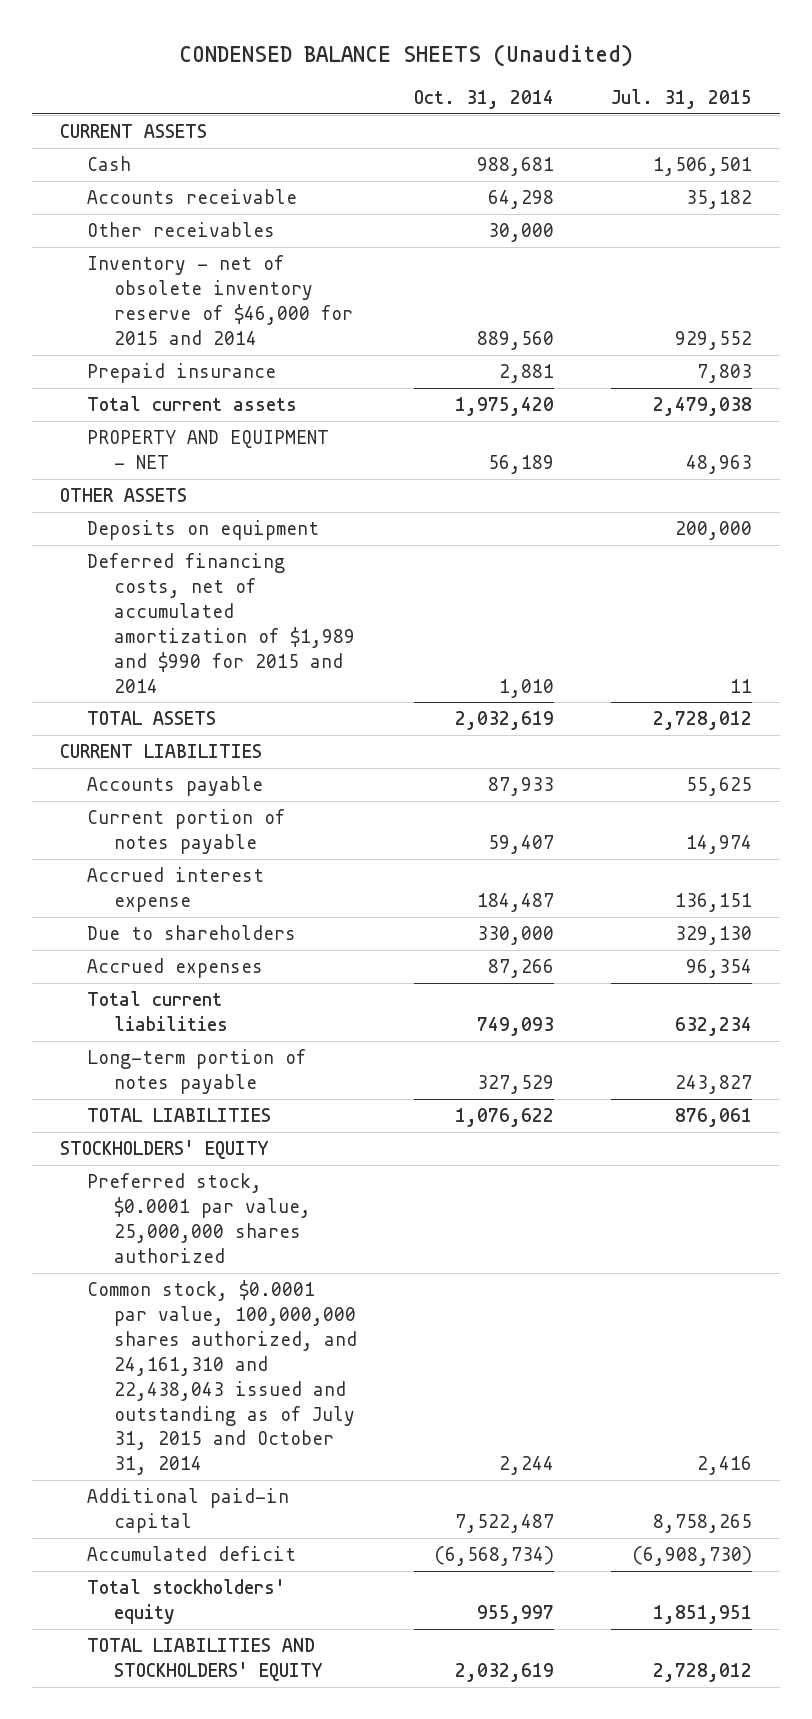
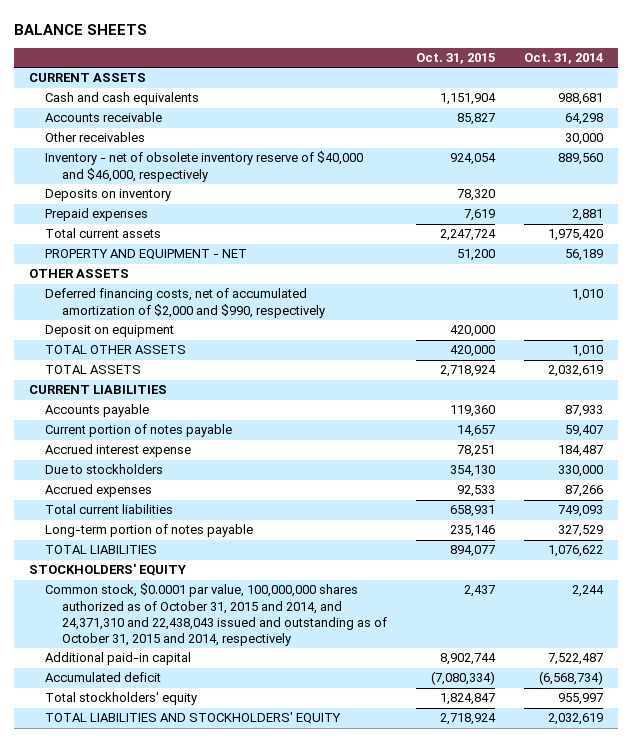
- CONDENSED BALANCE SHEETS (Unaudited)
+ BALANCE SHEETS
- | Oct. 31, 2014 | Jul. 31, 2015
+ | Oct. 31, 2015 | Oct. 31, 2014
- Cash | 988,681 | 1,506,501
+ Cash and cash equivalents | 1,151,904 | 988,681
- Inventory - net of obsolete inventory reserve of $46,000 for 2015 and 2014 | 889,560 | 929,552
- Prepaid insurance | 2,881 | 7,803
+ Inventory - net of obsolete inventory reserve of $40,000 and $46,000, respectively | 924,054 | 889,560
+ Deposits on inventory | 78,320 |
+ Prepaid expenses | 7,619 | 2,881
- Deposits on equipment | | 200,000
- Deferred financing costs, net of accumulated amortization of $1,989 and $990 for 2015 and 2014 | 1,010 | 11
+ Deferred financing costs, net of accumulated amortization of $2,000 and $990, respectively | | 1,010
+ Deposit on equipment | 420,000 |
+ TOTAL OTHER ASSETS | 420,000 | 1,010
- Due to shareholders | 330,000 | 329,130
+ Due to stockholders | 354,130 | 330,000
- Preferred stock, $0.0001 par value, 25,000,000 shares authorized
- Common stock, $0.0001 par value, 100,000,000 shares authorized, and 24,161,310 and 22,438,043 issued and outstanding as of July 31, 2015 and October 31, 2014 | 2,244 | 2,416
+ Common stock, $0.0001 par value, 100,000,000 shares authorized as of October 31, 2015 and 2014, and 24,371,310 and 22,438,043 issued and outstanding as of October 31, 2015 and 2014, respectively | 2,437 | 2,244

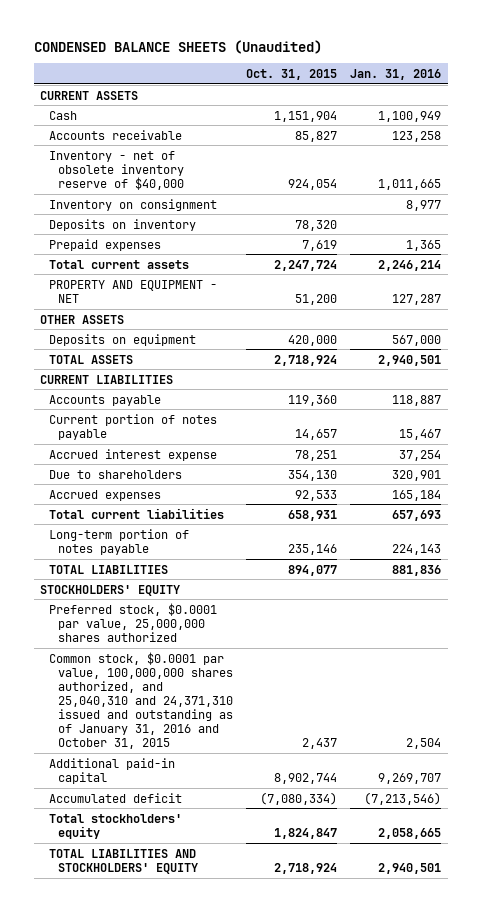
- BALANCE SHEETS
+ CONDENSED BALANCE SHEETS (Unaudited)
- | Oct. 31, 2015 | Oct. 31, 2014
+ | Oct. 31, 2015 | Jan. 31, 2016
- Cash and cash equivalents | 1,151,904 | 988,681
+ Cash | 1,151,904 | 1,100,949
- Other receivables | | 30,000
- Inventory - net of obsolete inventory reserve of $40,000 and $46,000, respectively | 924,054 | 889,560
+ Inventory - net of obsolete inventory reserve of $40,000 | 924,054 | 1,011,665
+ Inventory on consignment | | 8,977
- Deferred financing costs, net of accumulated amortization of $2,000 and $990, respectively | | 1,010
- Deposit on equipment | 420,000 |
- TOTAL OTHER ASSETS | 420,000 | 1,010
+ Deposits on equipment | 420,000 | 567,000
- Due to stockholders | 354,130 | 330,000
+ Due to shareholders | 354,130 | 320,901
- Common stock, $0.0001 par value, 100,000,000 shares authorized as of October 31, 2015 and 2014, and 24,371,310 and 22,438,043 issued and outstanding as of October 31, 2015 and 2014, respectively | 2,437 | 2,244
+ Preferred stock, $0.0001 par value, 25,000,000 shares authorized
+ Common stock, $0.0001 par value, 100,000,000 shares authorized, and 25,040,310 and 24,371,310 issued and outstanding as of January 31, 2016 and October 31, 2015 | 2,437 | 2,504

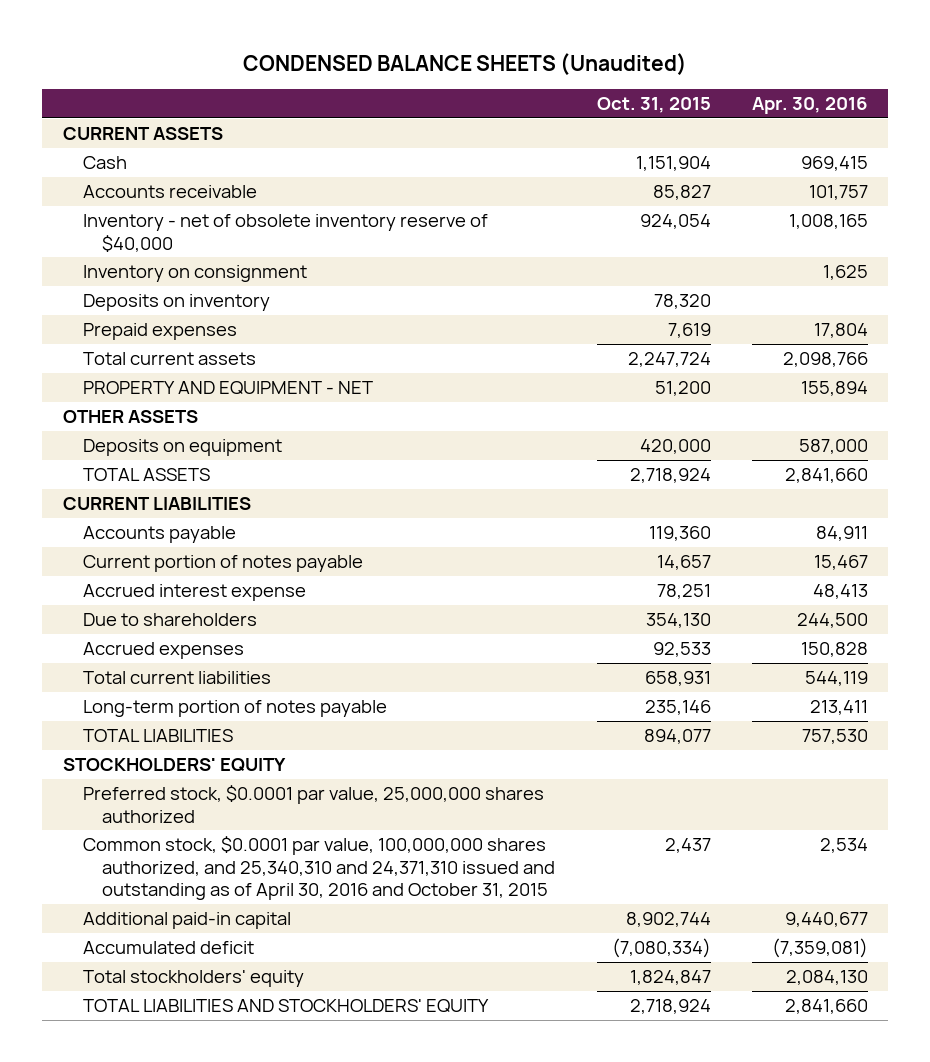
- | Oct. 31, 2015 | Jan. 31, 2016
+ | Oct. 31, 2015 | Apr. 30, 2016
- Common stock, $0.0001 par value, 100,000,000 shares authorized, and 25,040,310 and 24,371,310 issued and outstanding as of January 31, 2016 and October 31, 2015 | 2,437 | 2,504
+ Common stock, $0.0001 par value, 100,000,000 shares authorized, and 25,340,310 and 24,371,310 issued and outstanding as of April 30, 2016 and October 31, 2015 | 2,437 | 2,534

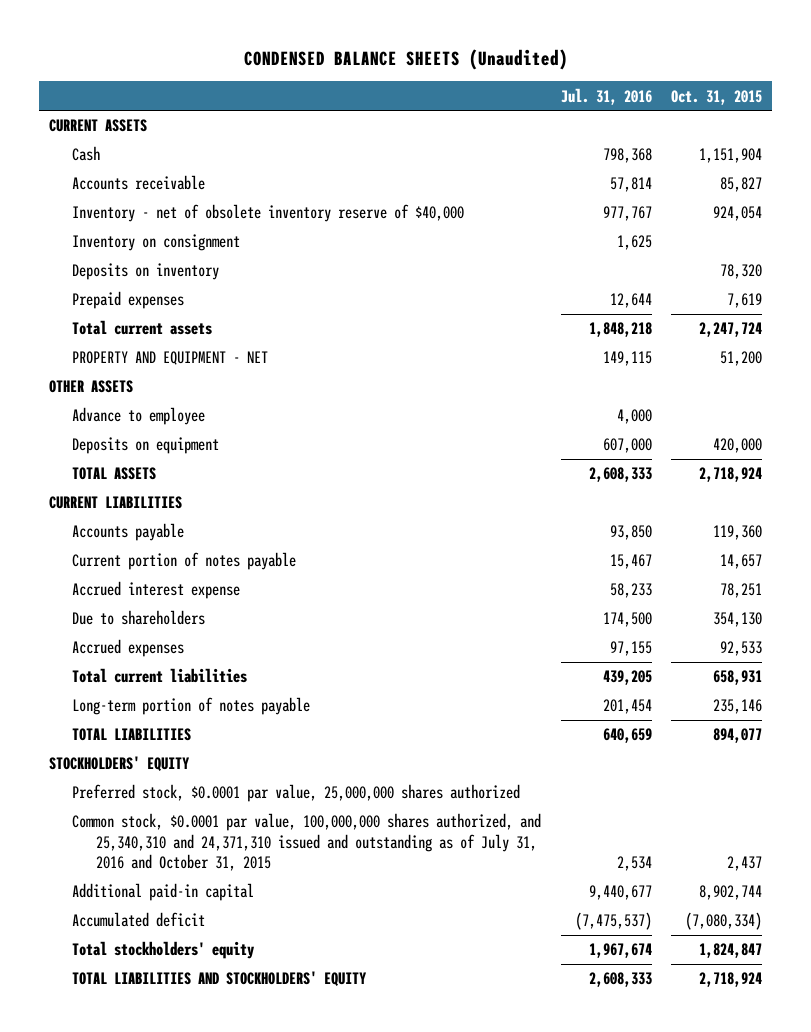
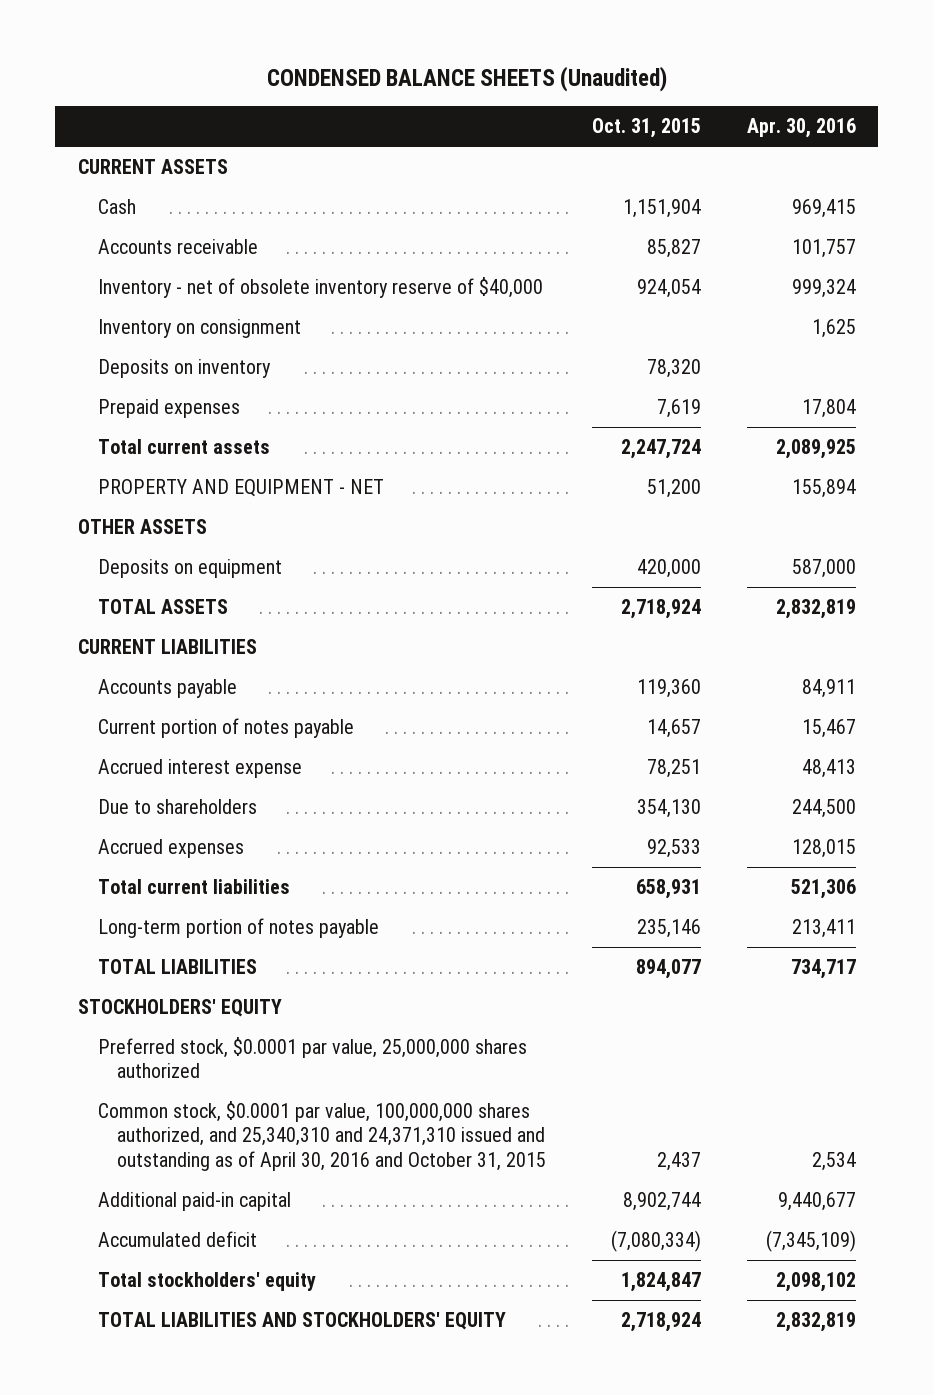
- | Jul. 31, 2016 | Oct. 31, 2015
+ | Oct. 31, 2015 | Apr. 30, 2016
- Advance to employee | 4,000 |
- Common stock, $0.0001 par value, 100,000,000 shares authorized, and 25,340,310 and 24,371,310 issued and outstanding as of July 31, 2016 and October 31, 2015 | 2,534 | 2,437
+ Common stock, $0.0001 par value, 100,000,000 shares authorized, and 25,340,310 and 24,371,310 issued and outstanding as of April 30, 2016 and October 31, 2015 | 2,437 | 2,534

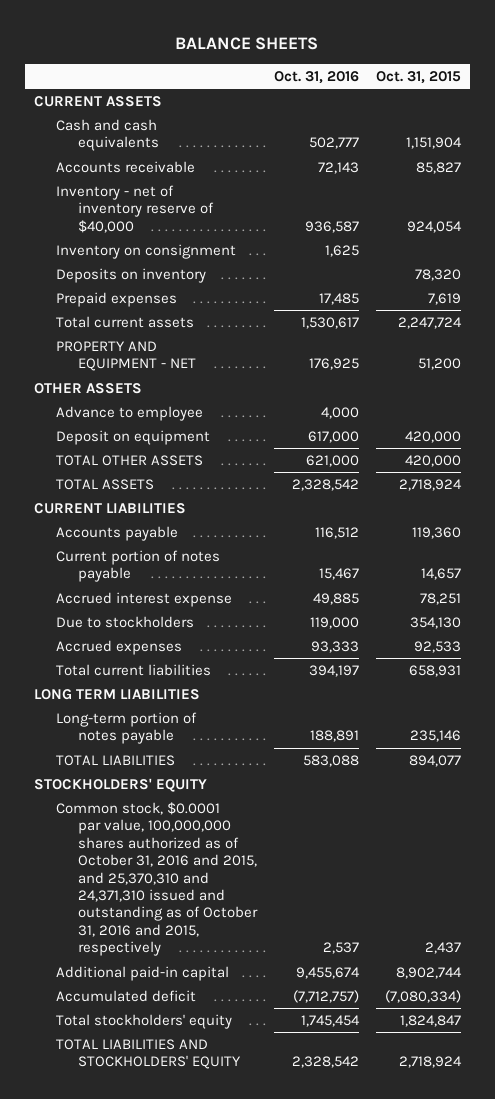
- CONDENSED BALANCE SHEETS (Unaudited)
+ BALANCE SHEETS
- | Oct. 31, 2015 | Apr. 30, 2016
+ | Oct. 31, 2016 | Oct. 31, 2015
- Cash | 1,151,904 | 969,415
+ Cash and cash equivalents | 502,777 | 1,151,904
- Inventory - net of obsolete inventory reserve of $40,000 | 924,054 | 999,324
+ Inventory - net of inventory reserve of $40,000 | 936,587 | 924,054
- Deposits on equipment | 420,000 | 587,000
+ Advance to employee | 4,000 |
+ Deposit on equipment | 617,000 | 420,000
+ TOTAL OTHER ASSETS | 621,000 | 420,000
- Due to shareholders | 354,130 | 244,500
+ Due to stockholders | 119,000 | 354,130
+ LONG TERM LIABILITIES
- Preferred stock, $0.0001 par value, 25,000,000 shares authorized
- Common stock, $0.0001 par value, 100,000,000 shares authorized, and 25,340,310 and 24,371,310 issued and outstanding as of April 30, 2016 and October 31, 2015 | 2,437 | 2,534
+ Common stock, $0.0001 par value, 100,000,000 shares authorized as of October 31, 2016 and 2015, and 25,370,310 and 24,371,310 issued and outstanding as of October 31, 2016 and 2015, respectively | 2,537 | 2,437

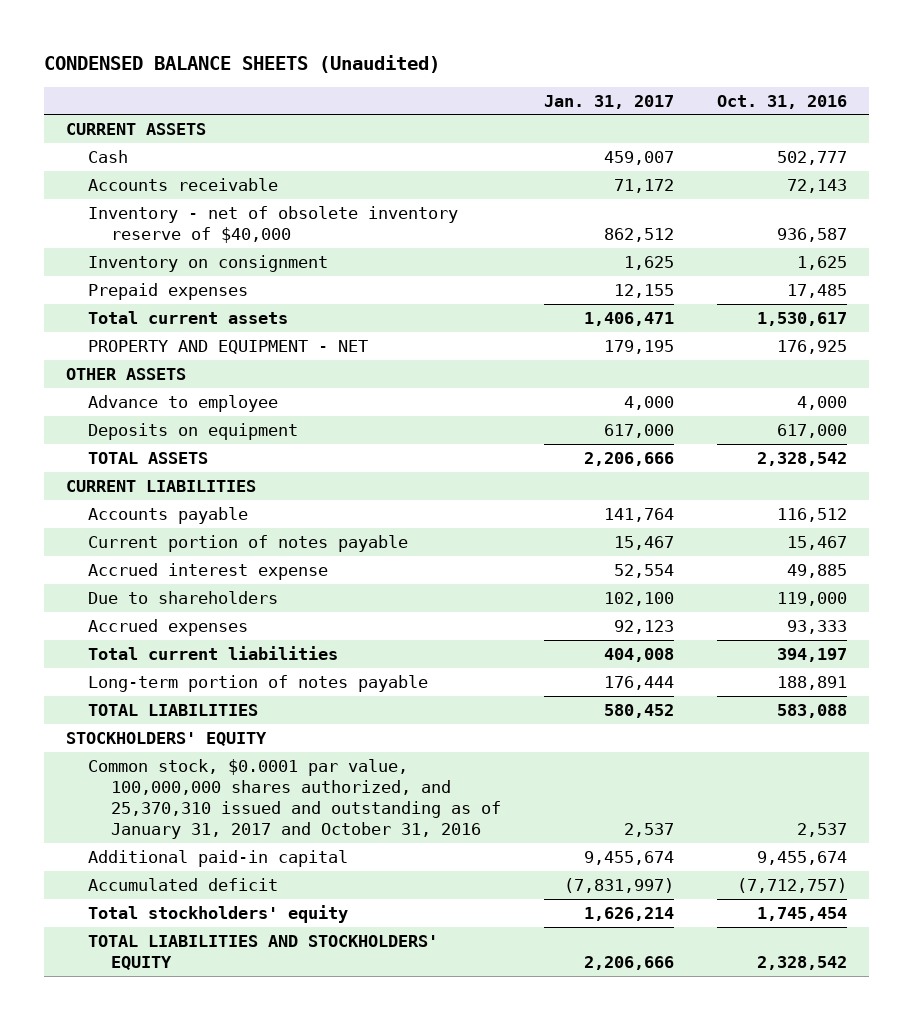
- BALANCE SHEETS
+ CONDENSED BALANCE SHEETS (Unaudited)
- | Oct. 31, 2016 | Oct. 31, 2015
+ | Jan. 31, 2017 | Oct. 31, 2016
- Cash and cash equivalents | 502,777 | 1,151,904
+ Cash | 459,007 | 502,777
- Inventory - net of inventory reserve of $40,000 | 936,587 | 924,054
+ Inventory - net of obsolete inventory reserve of $40,000 | 862,512 | 936,587
- Deposits on inventory | | 78,320
- Deposit on equipment | 617,000 | 420,000
- TOTAL OTHER ASSETS | 621,000 | 420,000
+ Deposits on equipment | 617,000 | 617,000
- Due to stockholders | 119,000 | 354,130
+ Due to shareholders | 102,100 | 119,000
- LONG TERM LIABILITIES
- Common stock, $0.0001 par value, 100,000,000 shares authorized as of October 31, 2016 and 2015, and 25,370,310 and 24,371,310 issued and outstanding as of October 31, 2016 and 2015, respectively | 2,537 | 2,437
+ Common stock, $0.0001 par value, 100,000,000 shares authorized, and 25,370,310 issued and outstanding as of January 31, 2017 and October 31, 2016 | 2,537 | 2,537

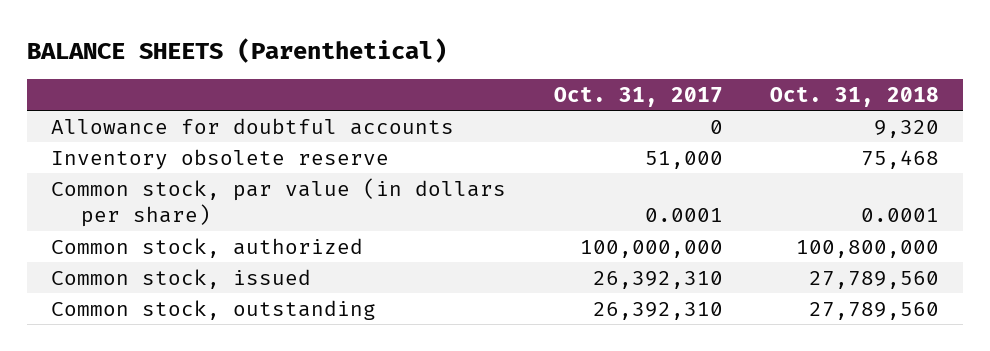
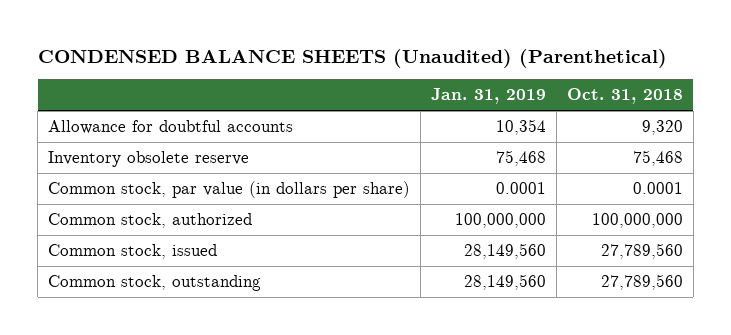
- BALANCE SHEETS (Parenthetical)
+ CONDENSED BALANCE SHEETS (Unaudited) (Parenthetical)
- | Oct. 31, 2017 | Oct. 31, 2018
+ | Jan. 31, 2019 | Oct. 31, 2018
- Common stock, authorized | 100,000,000 | 100,800,000
+ Common stock, authorized | 100,000,000 | 100,000,000

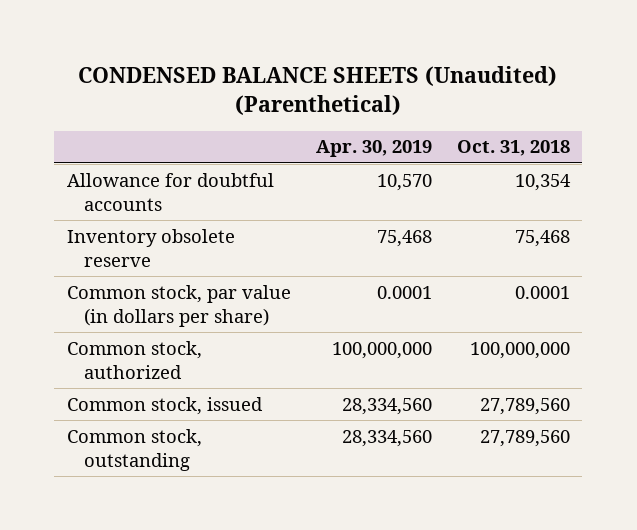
- | Jan. 31, 2019 | Oct. 31, 2018
+ | Apr. 30, 2019 | Oct. 31, 2018
- Allowance for doubtful accounts | 10,354 | 9,320
+ Allowance for doubtful accounts | 10,570 | 10,354

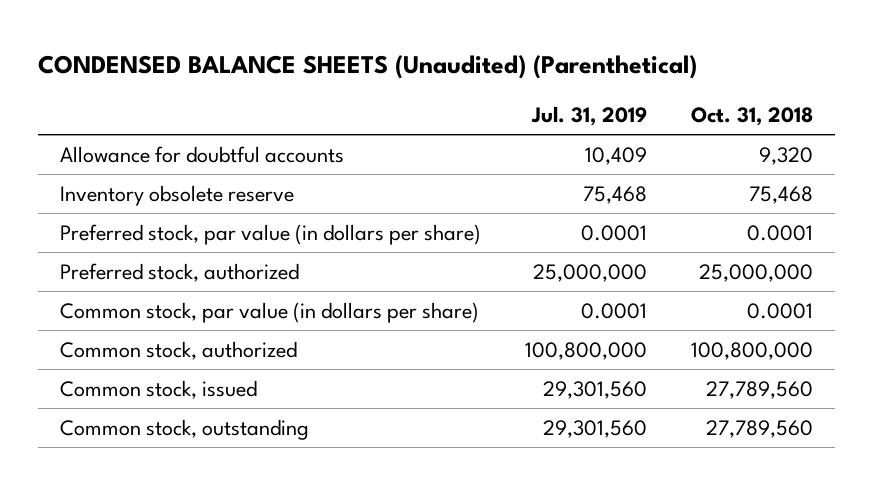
- | Apr. 30, 2019 | Oct. 31, 2018
+ | Jul. 31, 2019 | Oct. 31, 2018
- Allowance for doubtful accounts | 10,570 | 10,354
+ Allowance for doubtful accounts | 10,409 | 9,320
+ Preferred stock, par value (in dollars per share) | 0.0001 | 0.0001
+ Preferred stock, authorized | 25,000,000 | 25,000,000
- Common stock, authorized | 100,000,000 | 100,000,000
+ Common stock, authorized | 100,800,000 | 100,800,000

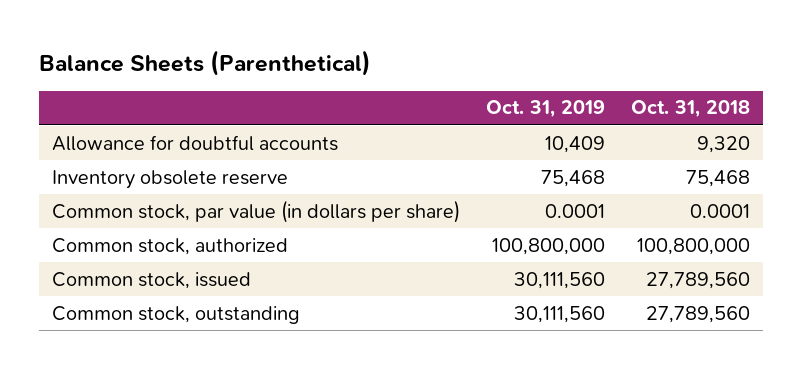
- CONDENSED BALANCE SHEETS (Unaudited) (Parenthetical)
+ Balance Sheets (Parenthetical)
- | Jul. 31, 2019 | Oct. 31, 2018
+ | Oct. 31, 2019 | Oct. 31, 2018
- Preferred stock, par value (in dollars per share) | 0.0001 | 0.0001
- Preferred stock, authorized | 25,000,000 | 25,000,000

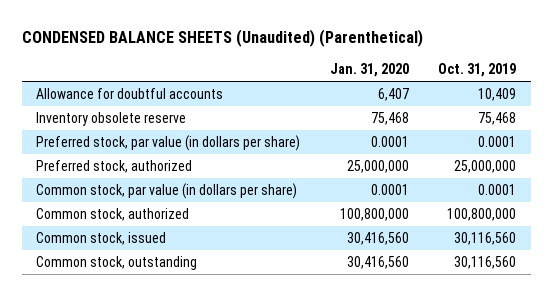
- Balance Sheets (Parenthetical)
+ CONDENSED BALANCE SHEETS (Unaudited) (Parenthetical)
- | Oct. 31, 2019 | Oct. 31, 2018
+ | Jan. 31, 2020 | Oct. 31, 2019
+ Preferred stock, par value (in dollars per share) | 0.0001 | 0.0001
+ Preferred stock, authorized | 25,000,000 | 25,000,000
- Common stock, issued | 30,111,560 | 27,789,560
- Common stock, outstanding | 30,111,560 | 27,789,560
+ Common stock, issued | 30,416,560 | 30,116,560
+ Common stock, outstanding | 30,416,560 | 30,116,560

